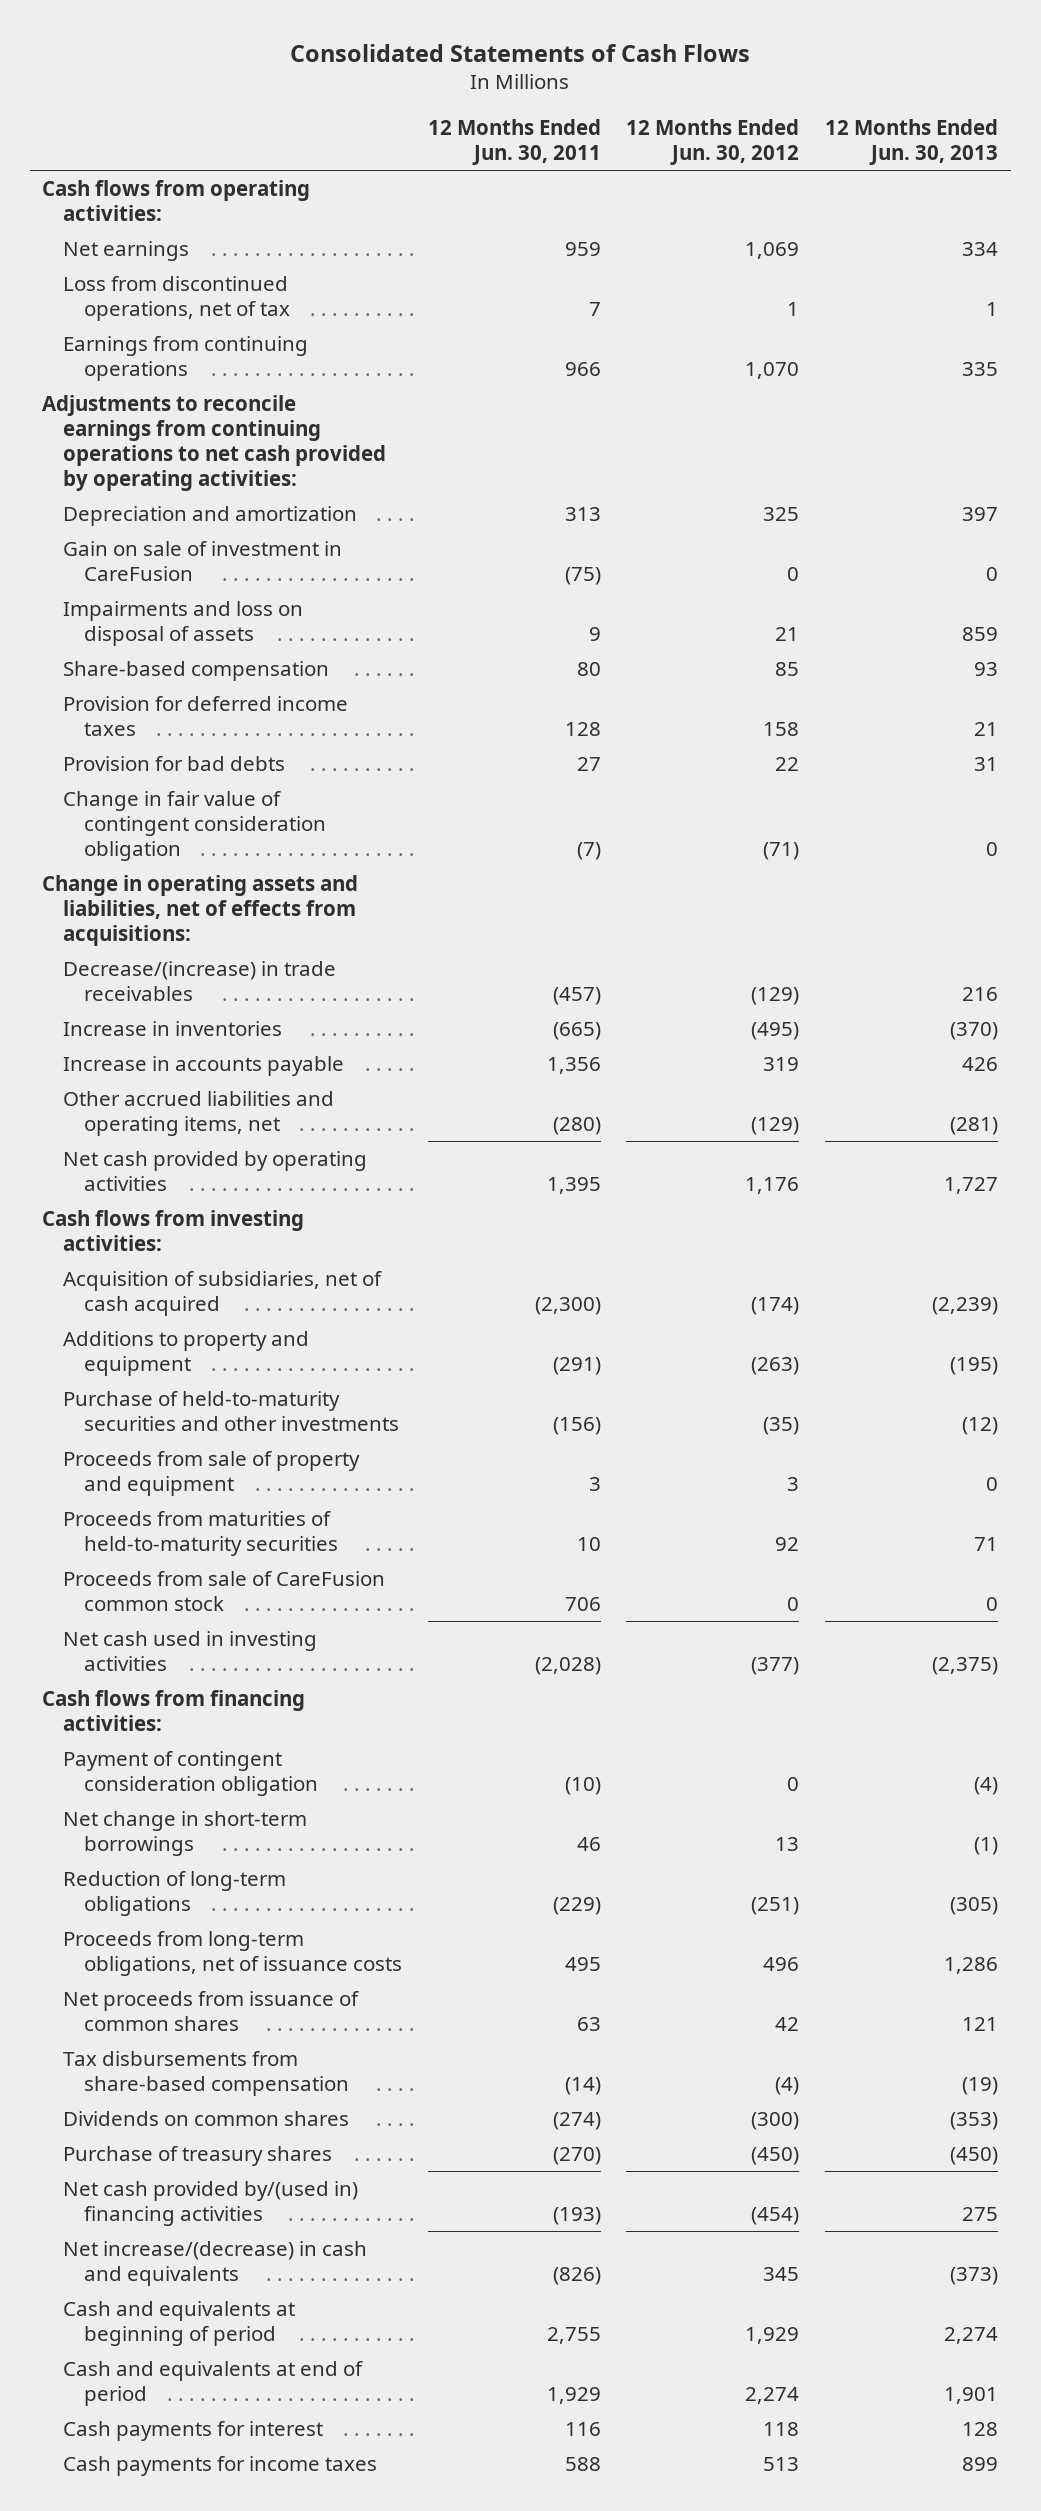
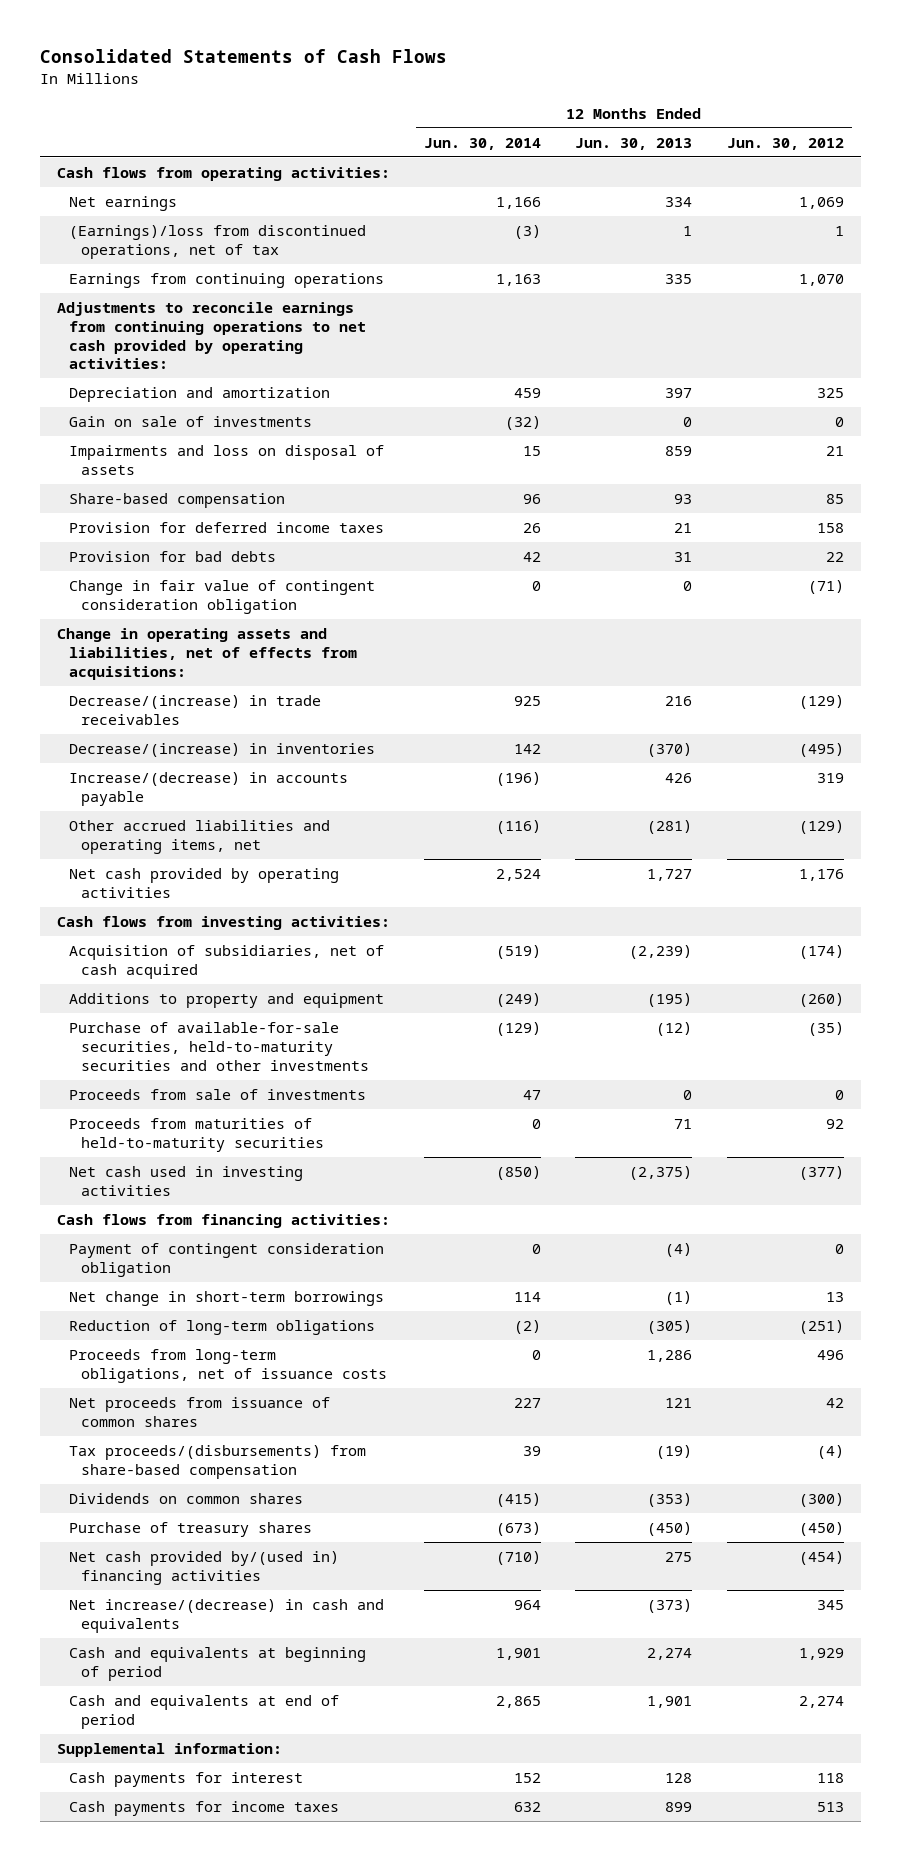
- | 12 Months Ended Jun. 30, 2011 | 12 Months Ended Jun. 30, 2012 | 12 Months Ended Jun. 30, 2013
+ | 12 Months Ended Jun. 30, 2014 | 12 Months Ended Jun. 30, 2013 | 12 Months Ended Jun. 30, 2012
- Loss from discontinued operations, net of tax | 7 | 1 | 1
+ (Earnings)/loss from discontinued operations, net of tax | (3) | 1 | 1
- Gain on sale of investment in CareFusion | (75) | 0 | 0
+ Gain on sale of investments | (32) | 0 | 0
- Increase in inventories | (665) | (495) | (370)
- Increase in accounts payable | 1,356 | 319 | 426
+ Decrease/(increase) in inventories | 142 | (370) | (495)
+ Increase/(decrease) in accounts payable | (196) | 426 | 319
- Additions to property and equipment | (291) | (263) | (195)
- Purchase of held-to-maturity securities and other investments | (156) | (35) | (12)
- Proceeds from sale of property and equipment | 3 | 3 | 0
+ Additions to property and equipment | (249) | (195) | (260)
+ Purchase of available-for-sale securities, held-to-maturity securities and other investments | (129) | (12) | (35)
+ Proceeds from sale of investments | 47 | 0 | 0
- Proceeds from sale of CareFusion common stock | 706 | 0 | 0
- Tax disbursements from share-based compensation | (14) | (4) | (19)
+ Tax proceeds/(disbursements) from share-based compensation | 39 | (19) | (4)
+ Supplemental information:

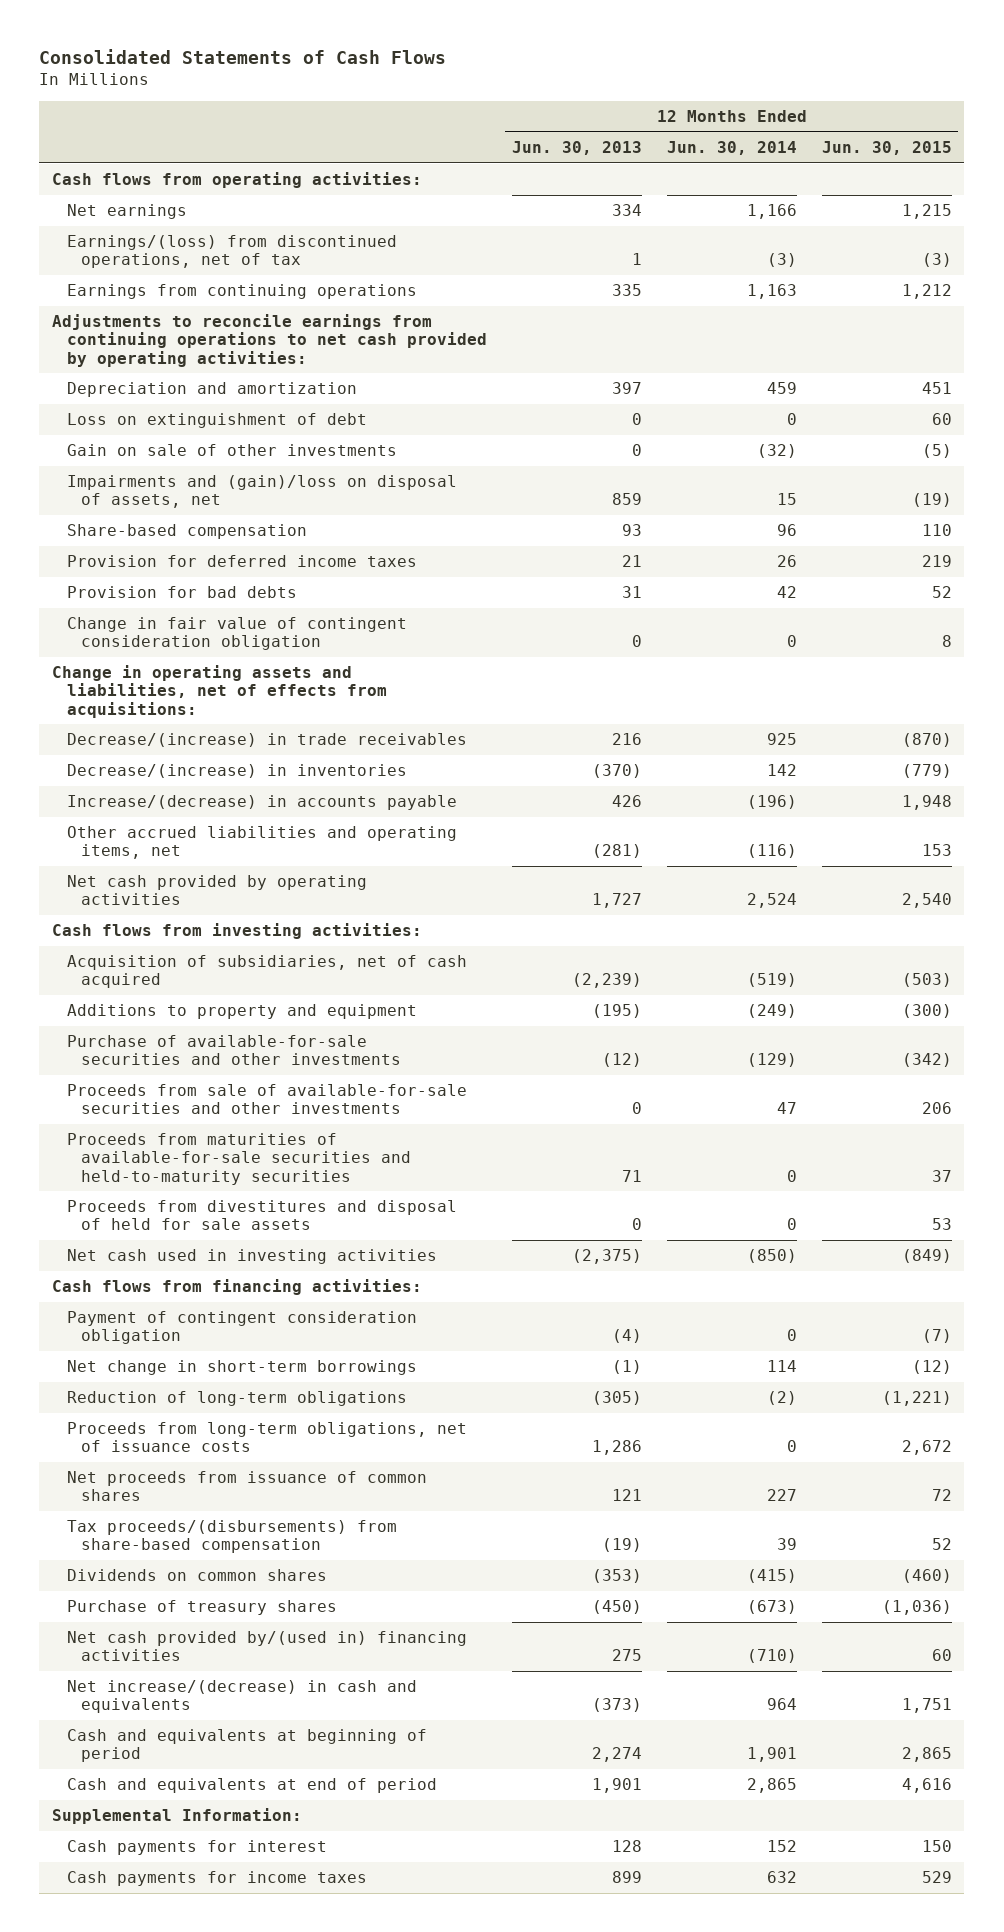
- | 12 Months Ended Jun. 30, 2014 | 12 Months Ended Jun. 30, 2013 | 12 Months Ended Jun. 30, 2012
+ | 12 Months Ended Jun. 30, 2013 | 12 Months Ended Jun. 30, 2014 | 12 Months Ended Jun. 30, 2015
- (Earnings)/loss from discontinued operations, net of tax | (3) | 1 | 1
+ Earnings/(loss) from discontinued operations, net of tax | 1 | (3) | (3)
- Gain on sale of investments | (32) | 0 | 0
- Impairments and loss on disposal of assets | 15 | 859 | 21
+ Loss on extinguishment of debt | 0 | 0 | 60
+ Gain on sale of other investments | 0 | (32) | (5)
+ Impairments and (gain)/loss on disposal of assets, net | 859 | 15 | (19)
- Purchase of available-for-sale securities, held-to-maturity securities and other investments | (129) | (12) | (35)
- Proceeds from sale of investments | 47 | 0 | 0
- Proceeds from maturities of held-to-maturity securities | 0 | 71 | 92
+ Purchase of available-for-sale securities and other investments | (12) | (129) | (342)
+ Proceeds from sale of available-for-sale securities and other investments | 0 | 47 | 206
+ Proceeds from maturities of available-for-sale securities and held-to-maturity securities | 71 | 0 | 37
+ Proceeds from divestitures and disposal of held for sale assets | 0 | 0 | 53
- Supplemental information:
+ Supplemental Information:

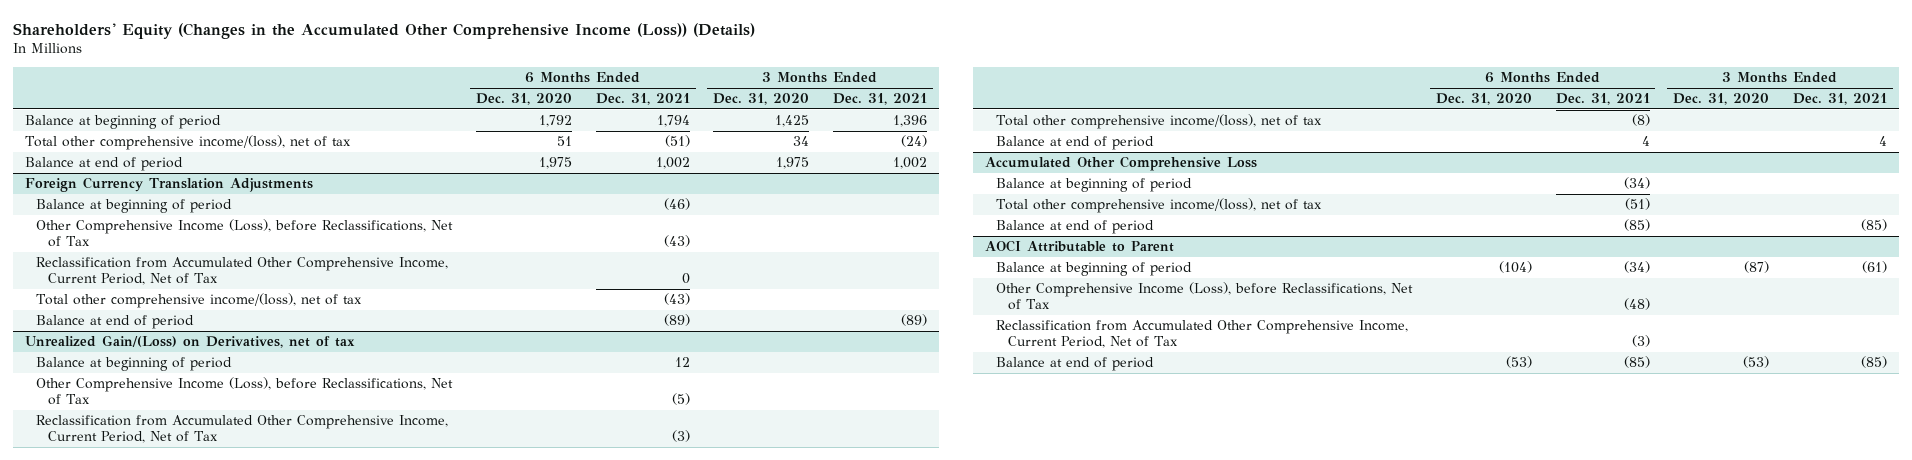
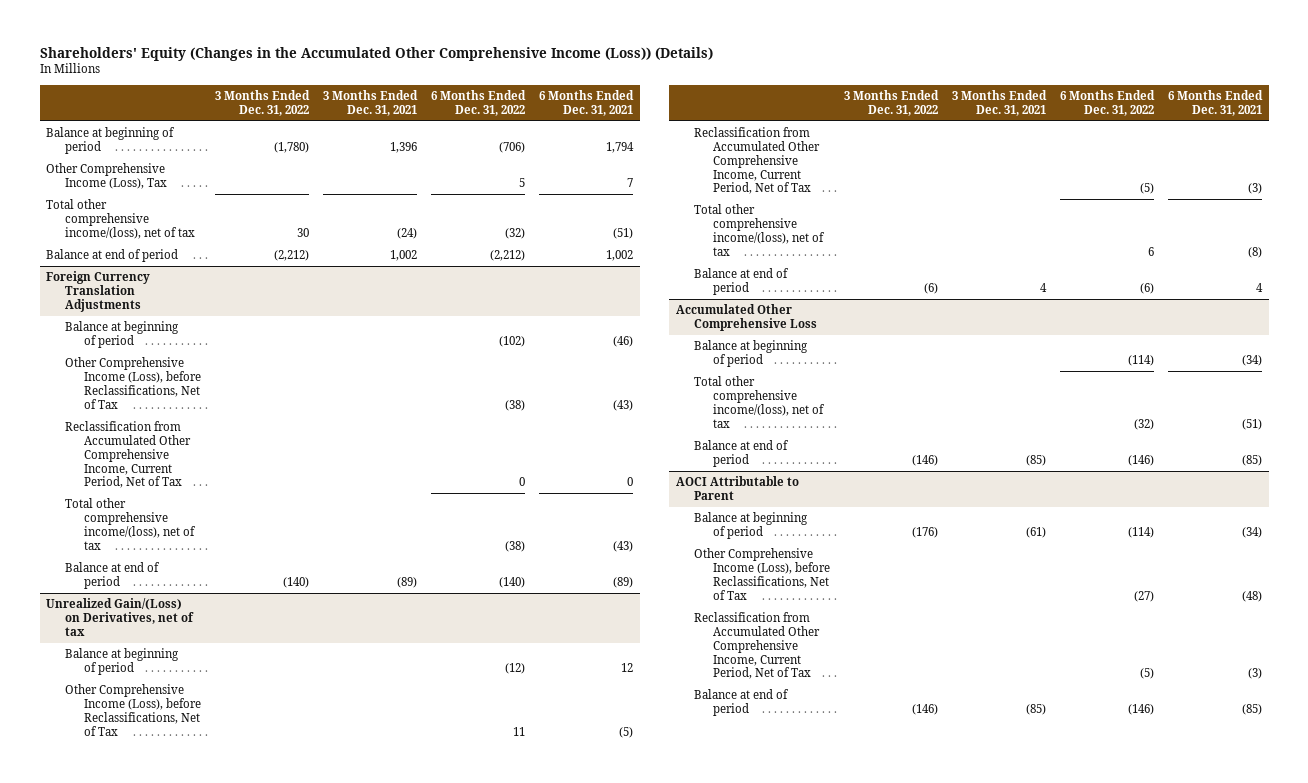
- | 6 Months Ended Dec. 31, 2020 | 6 Months Ended Dec. 31, 2021 | 3 Months Ended Dec. 31, 2020 | 3 Months Ended Dec. 31, 2021
+ | 3 Months Ended Dec. 31, 2022 | 3 Months Ended Dec. 31, 2021 | 6 Months Ended Dec. 31, 2022 | 6 Months Ended Dec. 31, 2021
+ Other Comprehensive Income (Loss), Tax | | | 5 | 7

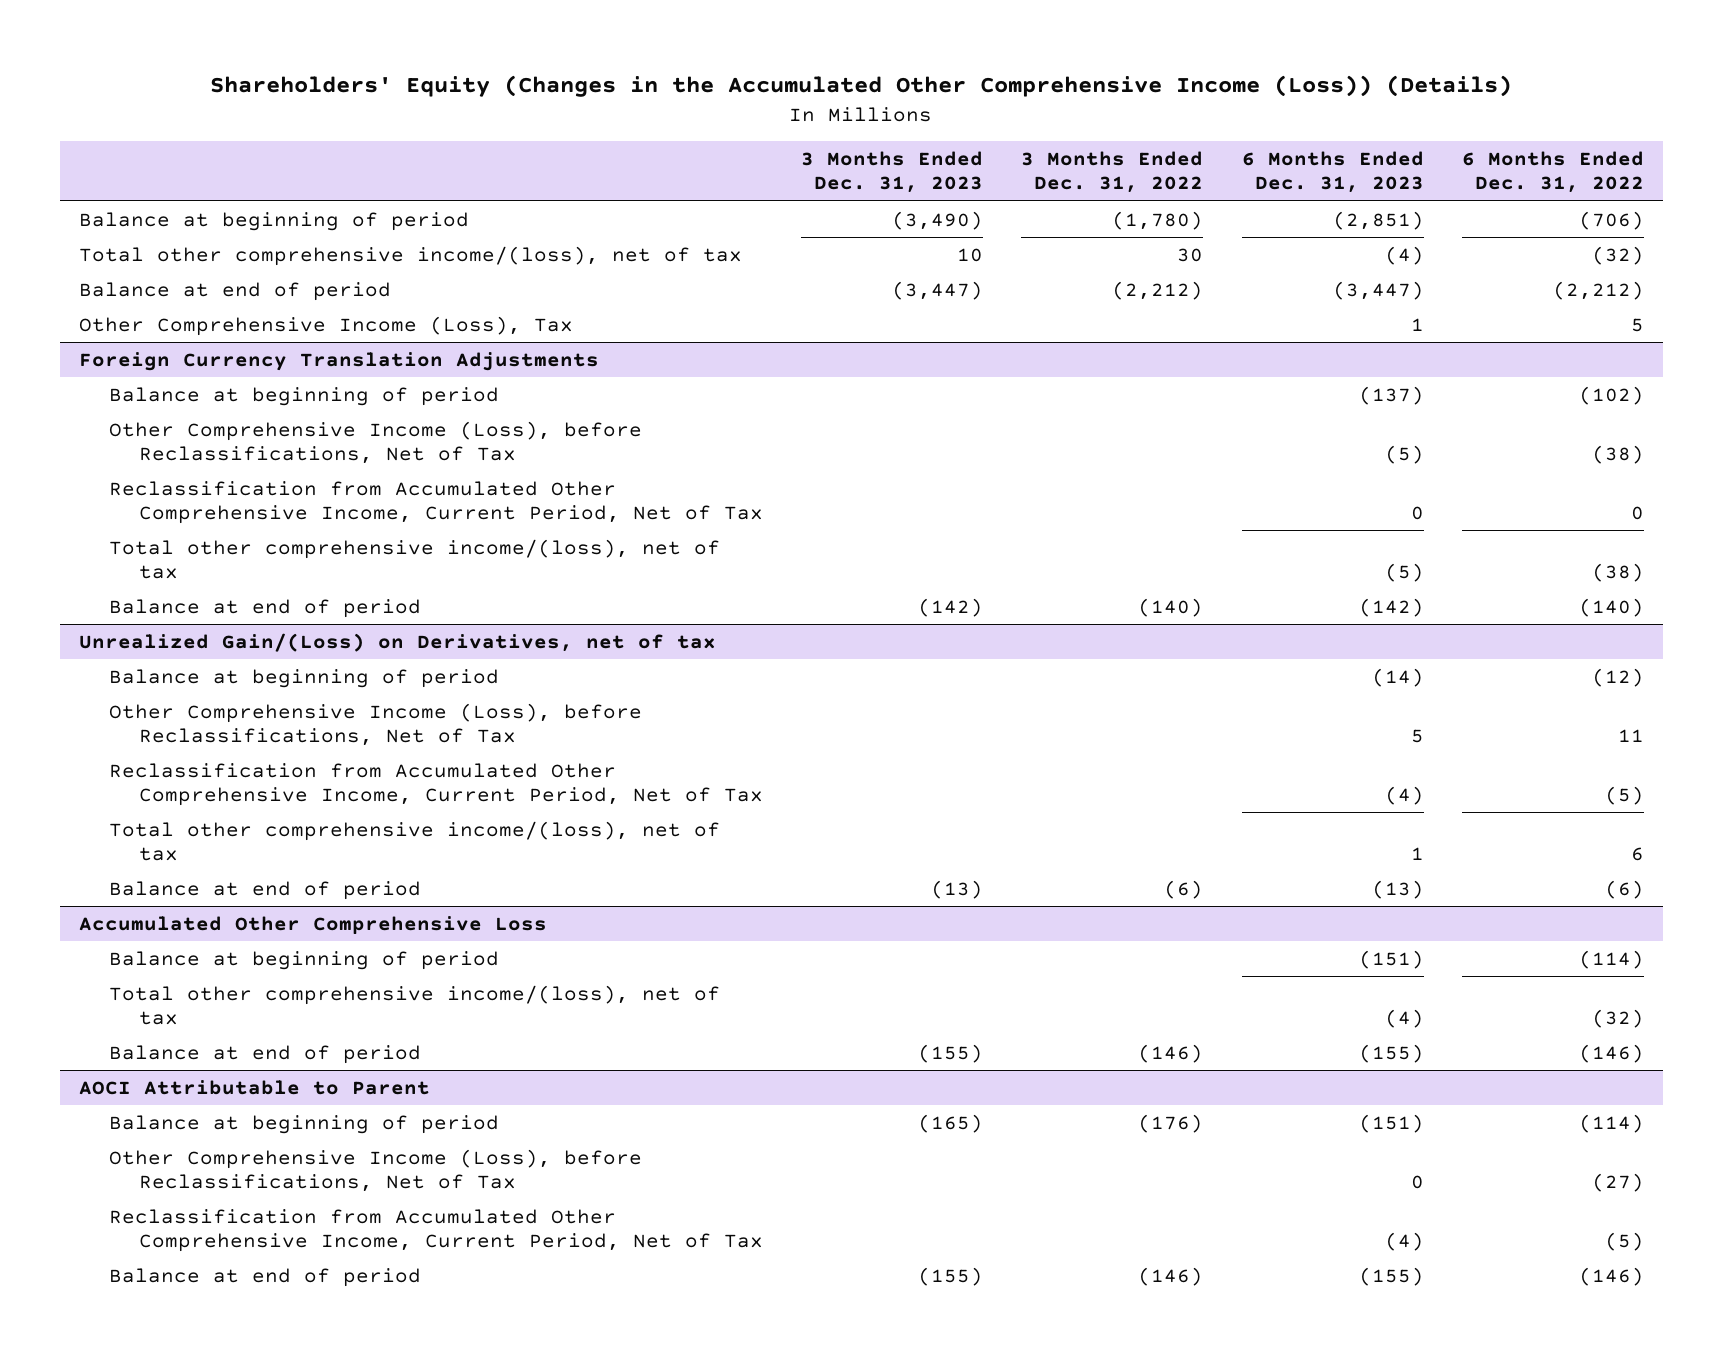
- | 3 Months Ended Dec. 31, 2022 | 3 Months Ended Dec. 31, 2021 | 6 Months Ended Dec. 31, 2022 | 6 Months Ended Dec. 31, 2021
+ | 3 Months Ended Dec. 31, 2023 | 3 Months Ended Dec. 31, 2022 | 6 Months Ended Dec. 31, 2023 | 6 Months Ended Dec. 31, 2022
moved down: Other Comprehensive Income (Loss), Tax | | | 1 | 5

